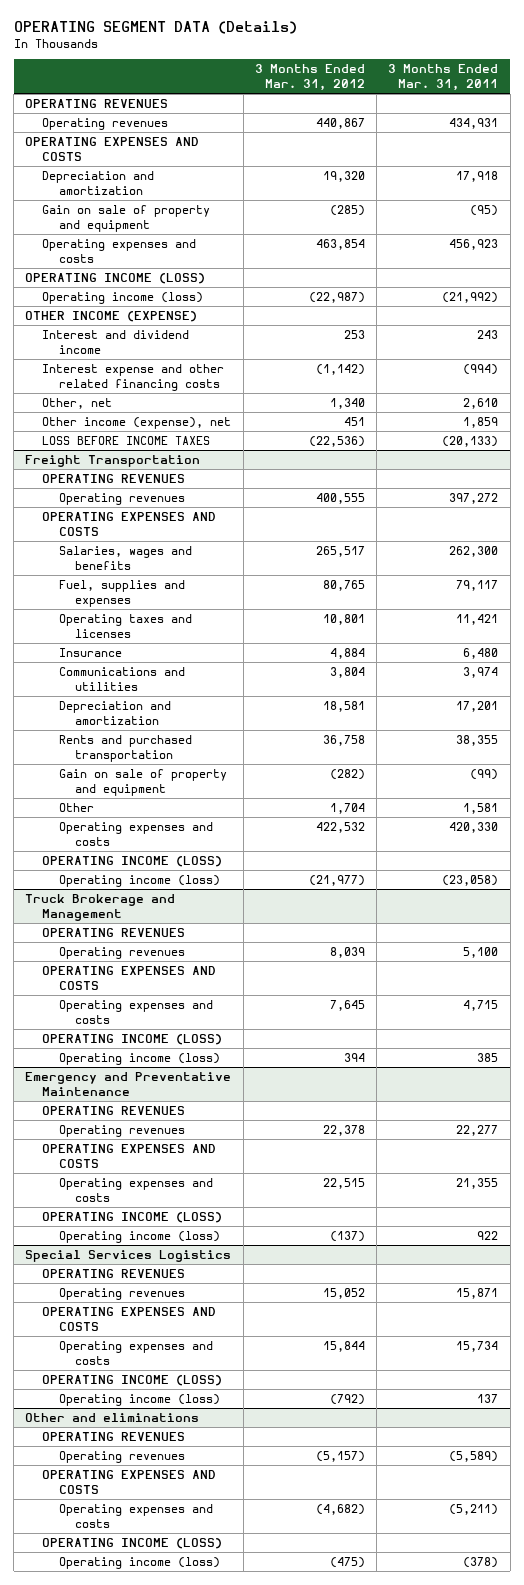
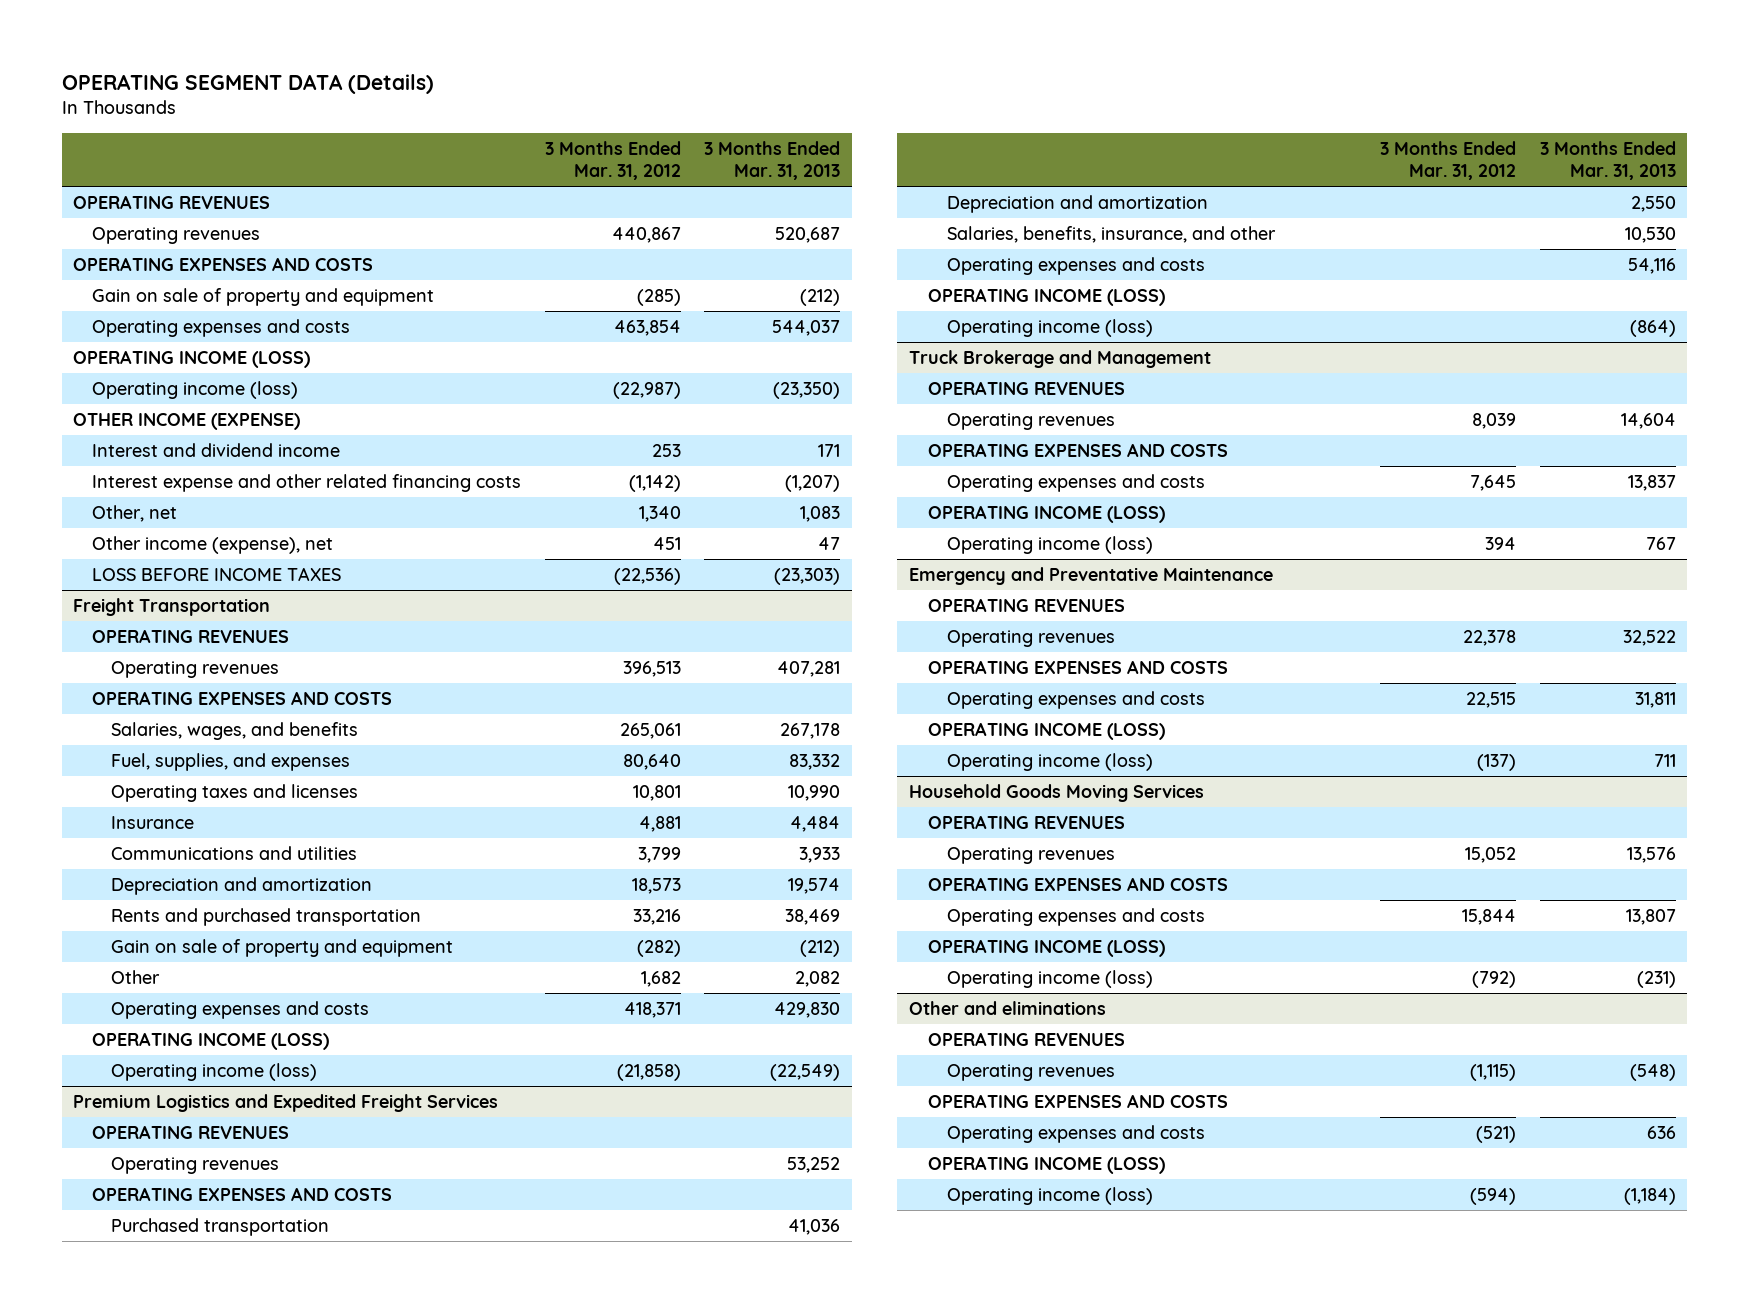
- | 3 Months Ended Mar. 31, 2012 | 3 Months Ended Mar. 31, 2011
+ | 3 Months Ended Mar. 31, 2012 | 3 Months Ended Mar. 31, 2013
- Depreciation and amortization | 19,320 | 17,918
@ Freight Transportation
- Operating revenues | 400,555 | 397,272
+ Operating revenues | 396,513 | 407,281
- Salaries, wages and benefits | 265,517 | 262,300
- Fuel, supplies and expenses | 80,765 | 79,117
+ Salaries, wages, and benefits | 265,061 | 267,178
+ Fuel, supplies, and expenses | 80,640 | 83,332
- Insurance | 4,884 | 6,480
- Communications and utilities | 3,804 | 3,974
- Depreciation and amortization | 18,581 | 17,201
- Rents and purchased transportation | 36,758 | 38,355
+ Insurance | 4,881 | 4,484
+ Communications and utilities | 3,799 | 3,933
+ Depreciation and amortization | 18,573 | 19,574
+ Rents and purchased transportation | 33,216 | 38,469
- Other | 1,704 | 1,581
- Operating expenses and costs | 422,532 | 420,330
+ Other | 1,682 | 2,082
+ Operating expenses and costs | 418,371 | 429,830
- Operating income (loss) | (21,977) | (23,058)
+ Operating income (loss) | (21,858) | (22,549)
+ Premium Logistics and Expedited Freight Services
+ OPERATING REVENUES
+ Operating revenues | | 53,252
+ OPERATING EXPENSES AND COSTS
+ Purchased transportation | | 41,036
+ Depreciation and amortization | | 2,550
+ Salaries, benefits, insurance, and other | | 10,530
+ Operating expenses and costs | | 54,116
+ OPERATING INCOME (LOSS)
+ Operating income (loss) | | (864)
- Special Services Logistics
+ Household Goods Moving Services
@ Other and eliminations
- Operating revenues | (5,157) | (5,589)
+ Operating revenues | (1,115) | (548)
- Operating expenses and costs | (4,682) | (5,211)
+ Operating expenses and costs | (521) | 636
- Operating income (loss) | (475) | (378)
+ Operating income (loss) | (594) | (1,184)

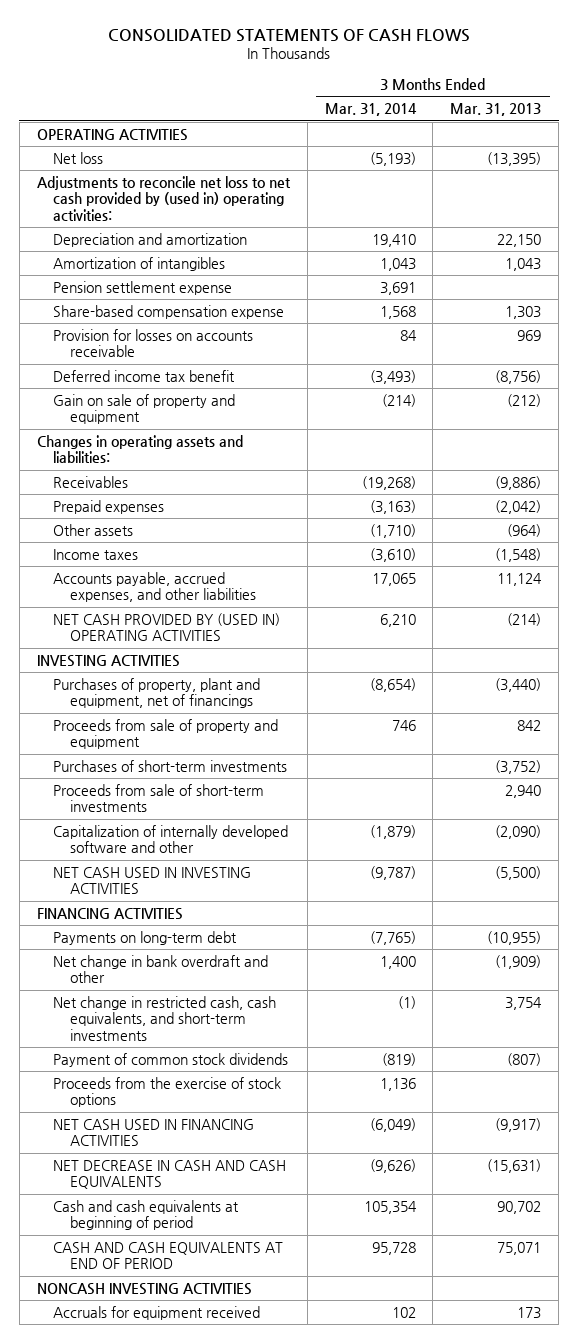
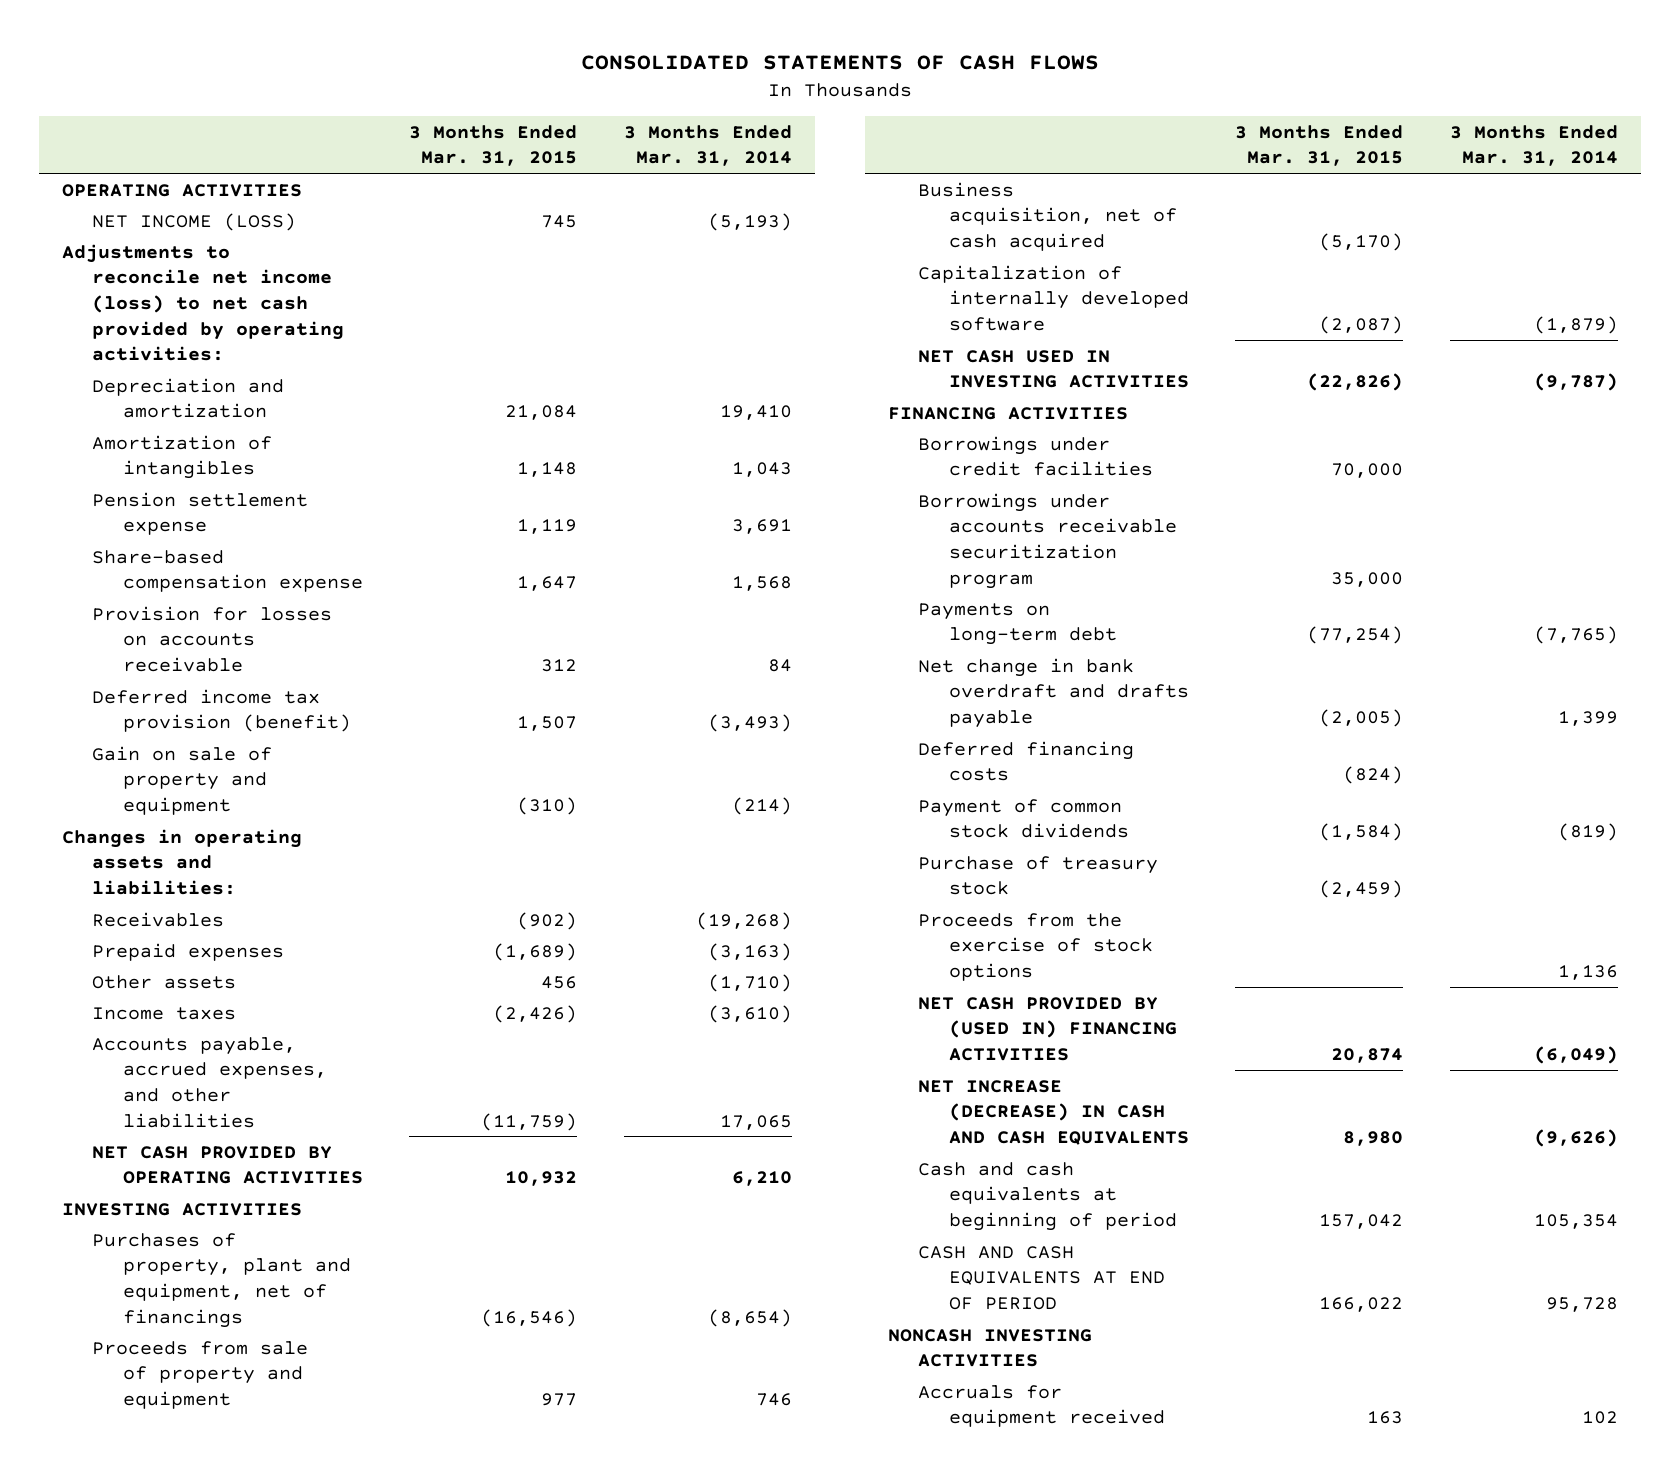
- | 3 Months Ended Mar. 31, 2014 | 3 Months Ended Mar. 31, 2013
+ | 3 Months Ended Mar. 31, 2015 | 3 Months Ended Mar. 31, 2014
- Net loss | (5,193) | (13,395)
- Adjustments to reconcile net loss to net cash provided by (used in) operating activities:
+ NET INCOME (LOSS) | 745 | (5,193)
+ Adjustments to reconcile net income (loss) to net cash provided by operating activities:
- Deferred income tax benefit | (3,493) | (8,756)
+ Deferred income tax provision (benefit) | 1,507 | (3,493)
- NET CASH PROVIDED BY (USED IN) OPERATING ACTIVITIES | 6,210 | (214)
+ NET CASH PROVIDED BY OPERATING ACTIVITIES | 10,932 | 6,210
- Purchases of short-term investments | | (3,752)
- Proceeds from sale of short-term investments | | 2,940
- Capitalization of internally developed software and other | (1,879) | (2,090)
+ Business acquisition, net of cash acquired | (5,170) |
+ Capitalization of internally developed software | (2,087) | (1,879)
+ Borrowings under credit facilities | 70,000 |
+ Borrowings under accounts receivable securitization program | 35,000 |
- Net change in bank overdraft and other | 1,400 | (1,909)
- Net change in restricted cash, cash equivalents, and short-term investments | (1) | 3,754
+ Net change in bank overdraft and drafts payable | (2,005) | 1,399
+ Deferred financing costs | (824) |
+ Purchase of treasury stock | (2,459) |
- NET CASH USED IN FINANCING ACTIVITIES | (6,049) | (9,917)
- NET DECREASE IN CASH AND CASH EQUIVALENTS | (9,626) | (15,631)
+ NET CASH PROVIDED BY (USED IN) FINANCING ACTIVITIES | 20,874 | (6,049)
+ NET INCREASE (DECREASE) IN CASH AND CASH EQUIVALENTS | 8,980 | (9,626)

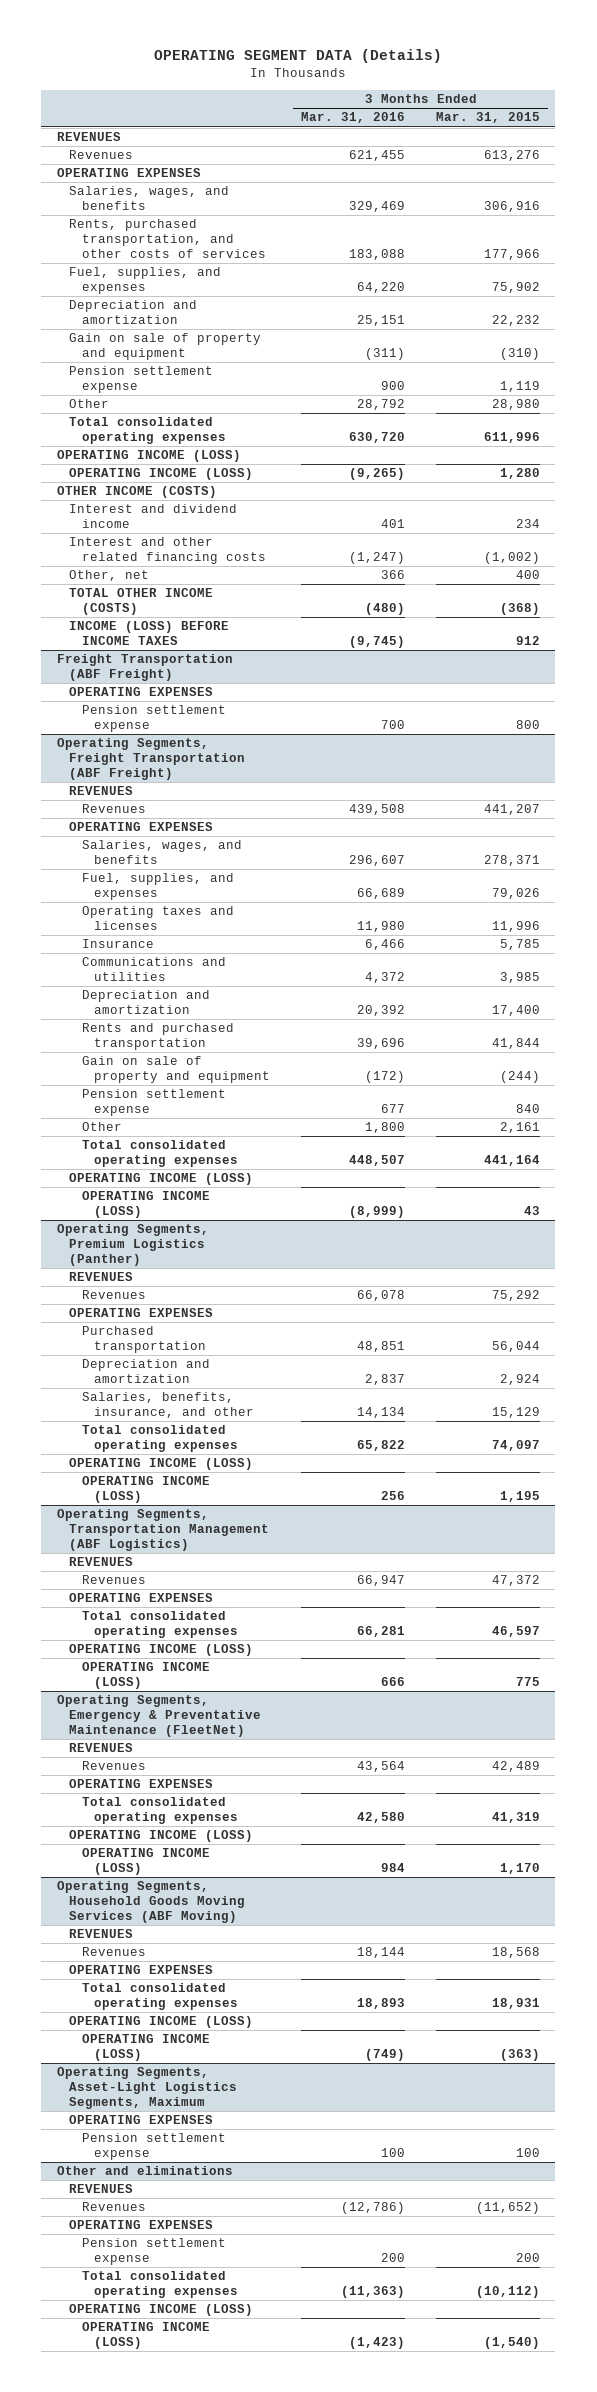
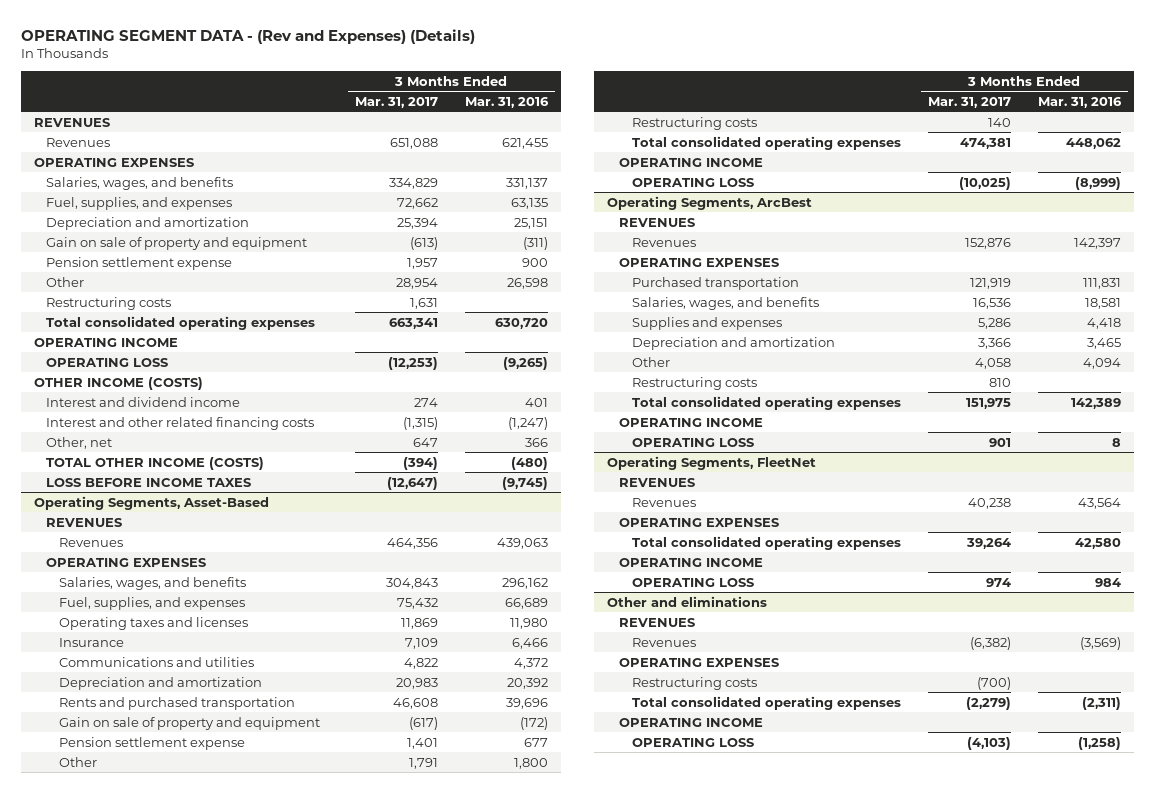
- OPERATING SEGMENT DATA (Details)
+ OPERATING SEGMENT DATA - (Rev and Expenses) (Details)
- | 3 Months Ended Mar. 31, 2016 | 3 Months Ended Mar. 31, 2015
+ | 3 Months Ended Mar. 31, 2017 | 3 Months Ended Mar. 31, 2016
- Salaries, wages, and benefits | 329,469 | 306,916
- Rents, purchased transportation, and other costs of services | 183,088 | 177,966
- Fuel, supplies, and expenses | 64,220 | 75,902
+ Salaries, wages, and benefits | 334,829 | 331,137
+ Fuel, supplies, and expenses | 72,662 | 63,135
- Other | 28,792 | 28,980
+ Other | 28,954 | 26,598
+ Restructuring costs | 1,631 |
- OPERATING INCOME (LOSS)
- OPERATING INCOME (LOSS) | (9,265) | 1,280
+ OPERATING INCOME
+ OPERATING LOSS | (12,253) | (9,265)
- INCOME (LOSS) BEFORE INCOME TAXES | (9,745) | 912
- Freight Transportation (ABF Freight)
- OPERATING EXPENSES
- Pension settlement expense | 700 | 800
- Operating Segments, Freight Transportation (ABF Freight)
+ LOSS BEFORE INCOME TAXES | (12,647) | (9,745)
+ Operating Segments, Asset-Based
- Revenues | 439,508 | 441,207
+ Revenues | 464,356 | 439,063
- Salaries, wages, and benefits | 296,607 | 278,371
+ Salaries, wages, and benefits | 304,843 | 296,162
- Total consolidated operating expenses | 448,507 | 441,164
- OPERATING INCOME (LOSS)
- OPERATING INCOME (LOSS) | (8,999) | 43
- Operating Segments, Premium Logistics (Panther)
- REVENUES
- Revenues | 66,078 | 75,292
- OPERATING EXPENSES
- Purchased transportation | 48,851 | 56,044
- Depreciation and amortization | 2,837 | 2,924
- Salaries, benefits, insurance, and other | 14,134 | 15,129
- Total consolidated operating expenses | 65,822 | 74,097
- OPERATING INCOME (LOSS)
- OPERATING INCOME (LOSS) | 256 | 1,195
- Operating Segments, Transportation Management (ABF Logistics)
+ Restructuring costs | 140 |
+ Total consolidated operating expenses | 474,381 | 448,062
+ OPERATING INCOME
+ OPERATING LOSS | (10,025) | (8,999)
+ Operating Segments, ArcBest
- Revenues | 66,947 | 47,372
+ Revenues | 152,876 | 142,397
- Total consolidated operating expenses | 66,281 | 46,597
- OPERATING INCOME (LOSS)
- OPERATING INCOME (LOSS) | 666 | 775
- Operating Segments, Emergency & Preventative Maintenance (FleetNet)
+ Purchased transportation | 121,919 | 111,831
+ Salaries, wages, and benefits | 16,536 | 18,581
+ Supplies and expenses | 5,286 | 4,418
+ Depreciation and amortization | 3,366 | 3,465
+ Other | 4,058 | 4,094
+ Restructuring costs | 810 |
+ Total consolidated operating expenses | 151,975 | 142,389
+ OPERATING INCOME
+ OPERATING LOSS | 901 | 8
+ Operating Segments, FleetNet
- OPERATING INCOME (LOSS)
- OPERATING INCOME (LOSS) | 984 | 1,170
- Operating Segments, Household Goods Moving Services (ABF Moving)
- REVENUES
- Revenues | 18,144 | 18,568
- OPERATING EXPENSES
- Total consolidated operating expenses | 18,893 | 18,931
- OPERATING INCOME (LOSS)
- OPERATING INCOME (LOSS) | (749) | (363)
- Operating Segments, Asset-Light Logistics Segments, Maximum
- OPERATING EXPENSES
- Pension settlement expense | 100 | 100
+ OPERATING INCOME
+ OPERATING LOSS | 974 | 984
@ Other and eliminations
- Revenues | (12,786) | (11,652)
+ Revenues | (6,382) | (3,569)
- Pension settlement expense | 200 | 200
- Total consolidated operating expenses | (11,363) | (10,112)
- OPERATING INCOME (LOSS)
- OPERATING INCOME (LOSS) | (1,423) | (1,540)
+ Restructuring costs | (700) |
+ Total consolidated operating expenses | (2,279) | (2,311)
+ OPERATING INCOME
+ OPERATING LOSS | (4,103) | (1,258)

